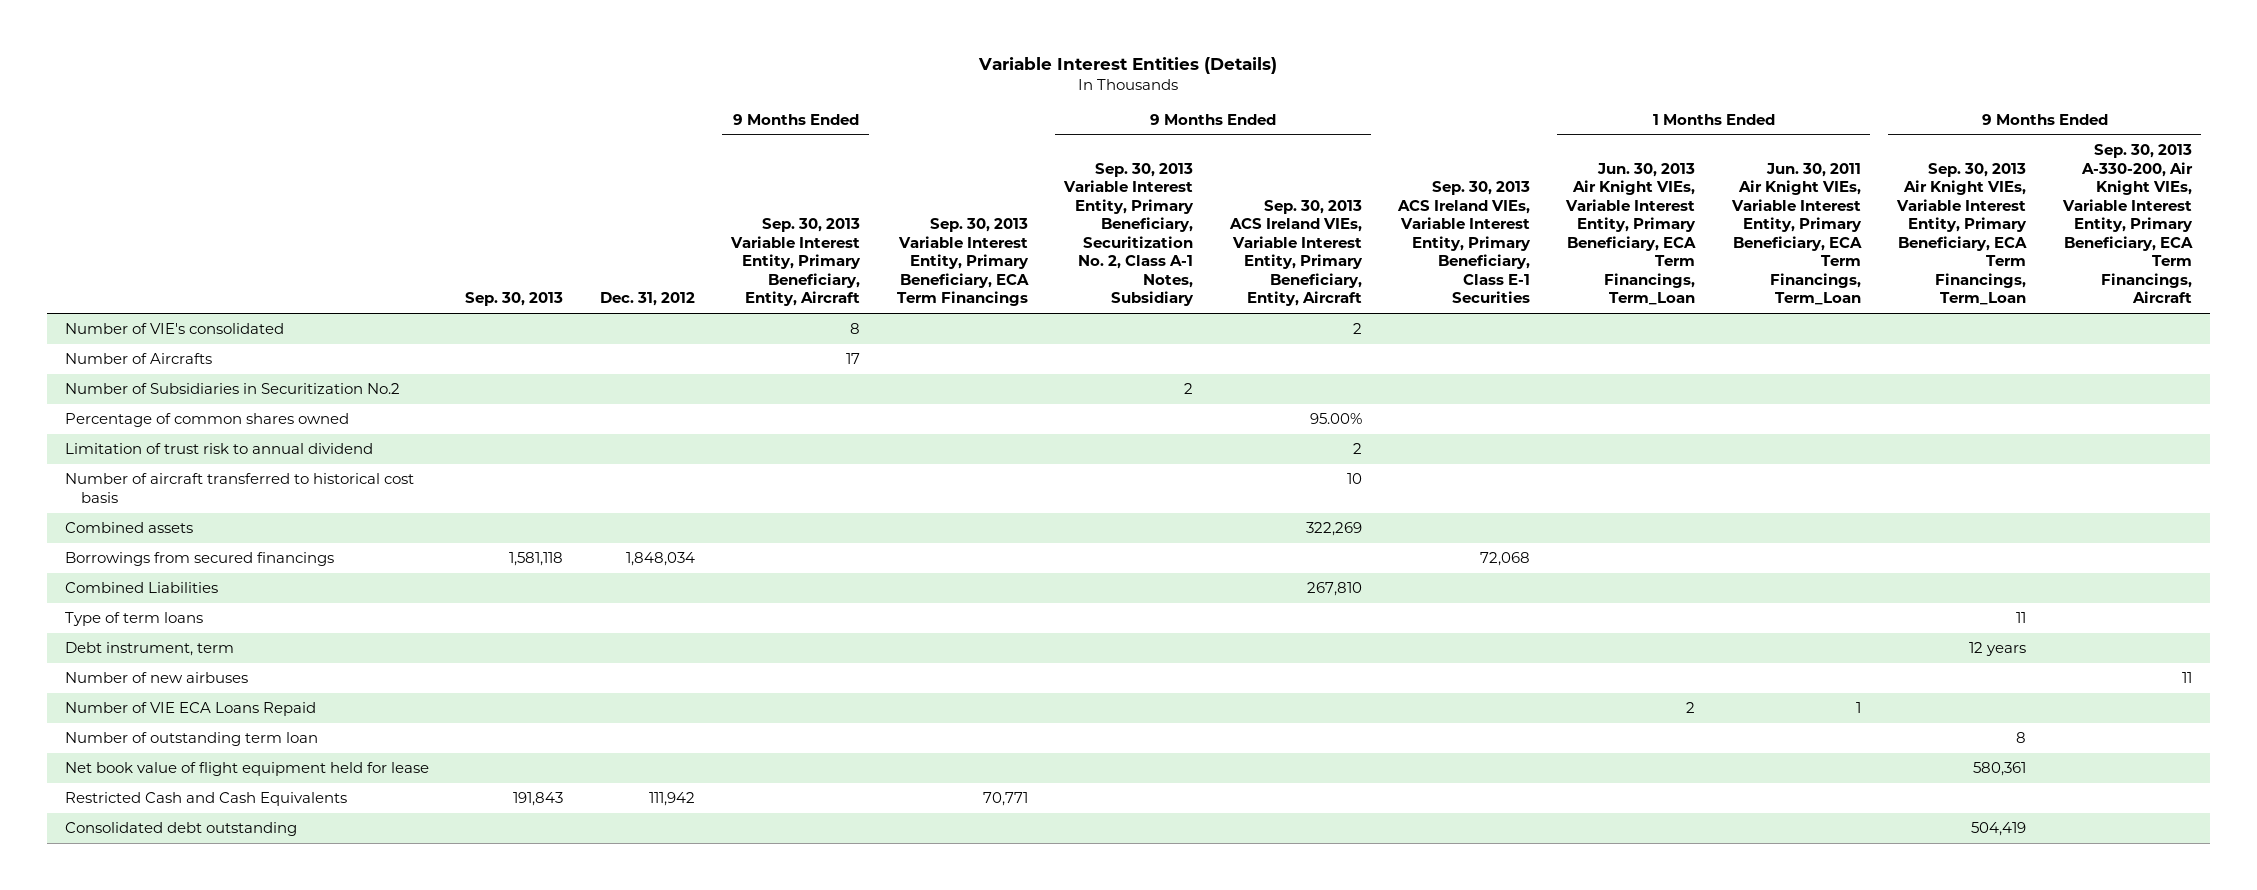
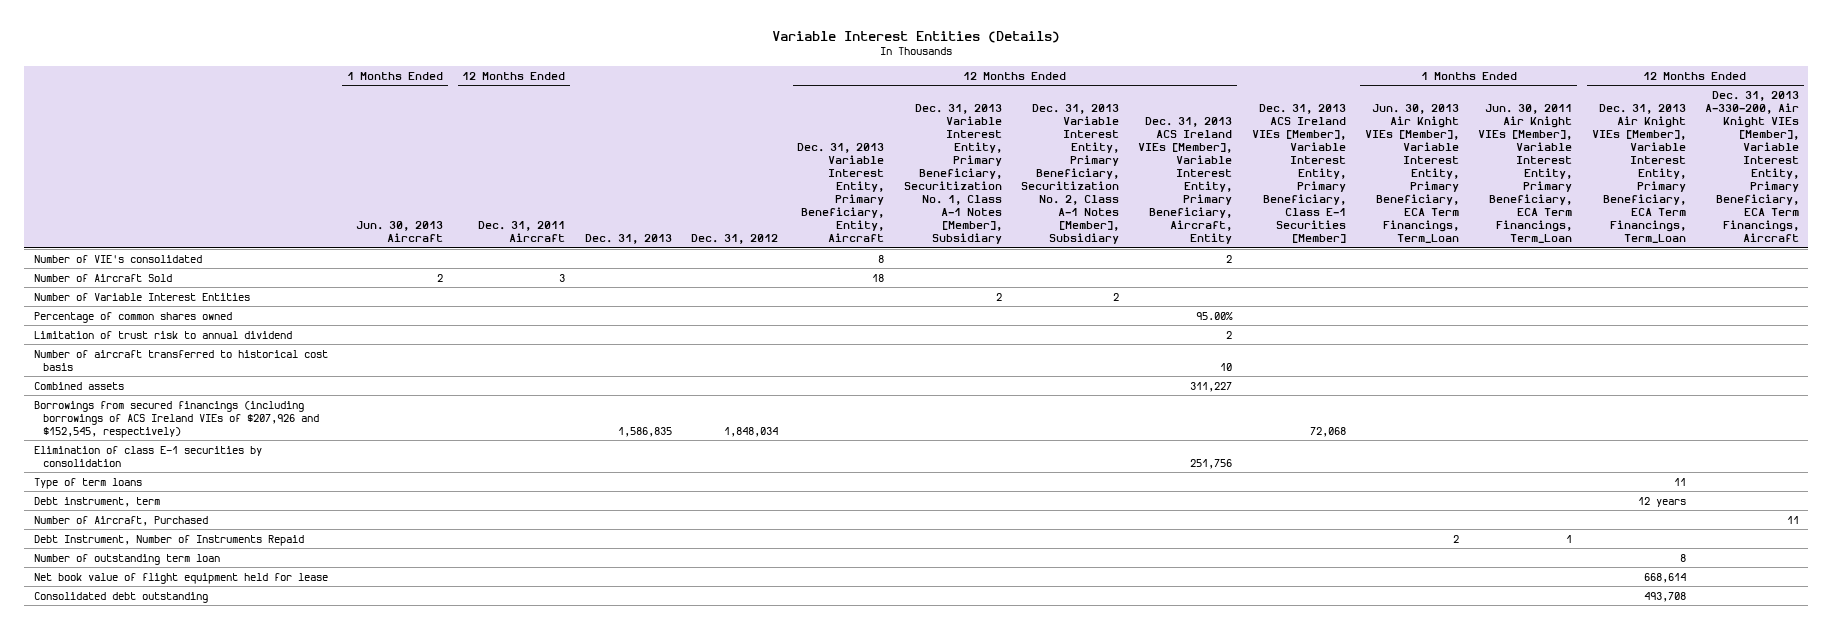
- | Sep. 30, 2013 | Dec. 31, 2012 | 9 Months Ended Sep. 30, 2013 Variable Interest Entity, Primary Beneficiary, Entity, Aircraft | Sep. 30, 2013 Variable Interest Entity, Primary Beneficiary, ECA Term Financings | 9 Months Ended Sep. 30, 2013 Variable Interest Entity, Primary Beneficiary, Securitization No. 2, Class A-1 Notes, Subsidiary | 9 Months Ended Sep. 30, 2013 ACS Ireland VIEs, Variable Interest Entity, Primary Beneficiary, Entity, Aircraft | Sep. 30, 2013 ACS Ireland VIEs, Variable Interest Entity, Primary Beneficiary, Class E-1 Securities | 1 Months Ended Jun. 30, 2013 Air Knight VIEs, Variable Interest Entity, Primary Beneficiary, ECA Term Financings, Term_Loan | 1 Months Ended Jun. 30, 2011 Air Knight VIEs, Variable Interest Entity, Primary Beneficiary, ECA Term Financings, Term_Loan | 9 Months Ended Sep. 30, 2013 Air Knight VIEs, Variable Interest Entity, Primary Beneficiary, ECA Term Financings, Term_Loan | 9 Months Ended Sep. 30, 2013 A-330-200, Air Knight VIEs, Variable Interest Entity, Primary Beneficiary, ECA Term Financings, Aircraft
+ | 1 Months Ended Jun. 30, 2013 Aircraft | 12 Months Ended Dec. 31, 2011 Aircraft | Dec. 31, 2013 | Dec. 31, 2012 | 12 Months Ended Dec. 31, 2013 Variable Interest Entity, Primary Beneficiary, Entity, Aircraft | 12 Months Ended Dec. 31, 2013 Variable Interest Entity, Primary Beneficiary, Securitization No. 1, Class A-1 Notes [Member], Subsidiary | 12 Months Ended Dec. 31, 2013 Variable Interest Entity, Primary Beneficiary, Securitization No. 2, Class A-1 Notes [Member], Subsidiary | 12 Months Ended Dec. 31, 2013 ACS Ireland VIEs [Member], Variable Interest Entity, Primary Beneficiary, Aircraft, Entity | Dec. 31, 2013 ACS Ireland VIEs [Member], Variable Interest Entity, Primary Beneficiary, Class E-1 Securities [Member] | 1 Months Ended Jun. 30, 2013 Air Knight VIEs [Member], Variable Interest Entity, Primary Beneficiary, ECA Term Financings, Term_Loan | 1 Months Ended Jun. 30, 2011 Air Knight VIEs [Member], Variable Interest Entity, Primary Beneficiary, ECA Term Financings, Term_Loan | 12 Months Ended Dec. 31, 2013 Air Knight VIEs [Member], Variable Interest Entity, Primary Beneficiary, ECA Term Financings, Term_Loan | 12 Months Ended Dec. 31, 2013 A-330-200, Air Knight VIEs [Member], Variable Interest Entity, Primary Beneficiary, ECA Term Financings, Aircraft
- Number of Aircrafts | | | 17 | | | | | | | |
- Number of Subsidiaries in Securitization No.2 | | | | | 2 | | | | | |
+ Number of Aircraft Sold | 2 | 3 | | | 18 | | | | | | | |
+ Number of Variable Interest Entities | | | | | | 2 | 2 | | | | | |
- Borrowings from secured financings | 1,581,118 | 1,848,034 | | | | | 72,068 | | | |
- Combined Liabilities | | | | | | 267,810 | | | | |
+ Borrowings from secured financings (including borrowings of ACS Ireland VIEs of $207,926 and $152,545, respectively) | | | 1,586,835 | 1,848,034 | | | | | 72,068 | | | |
+ Elimination of class E-1 securities by consolidation | | | | | | | | 251,756 | | | | |
- Number of new airbuses | | | | | | | | | | | 11
- Number of VIE ECA Loans Repaid | | | | | | | | 2 | 1 | |
+ Number of Aircraft, Purchased | | | | | | | | | | | | | 11
+ Debt Instrument, Number of Instruments Repaid | | | | | | | | | | 2 | 1 | |
- Restricted Cash and Cash Equivalents | 191,843 | 111,942 | | 70,771 | | | | | | |

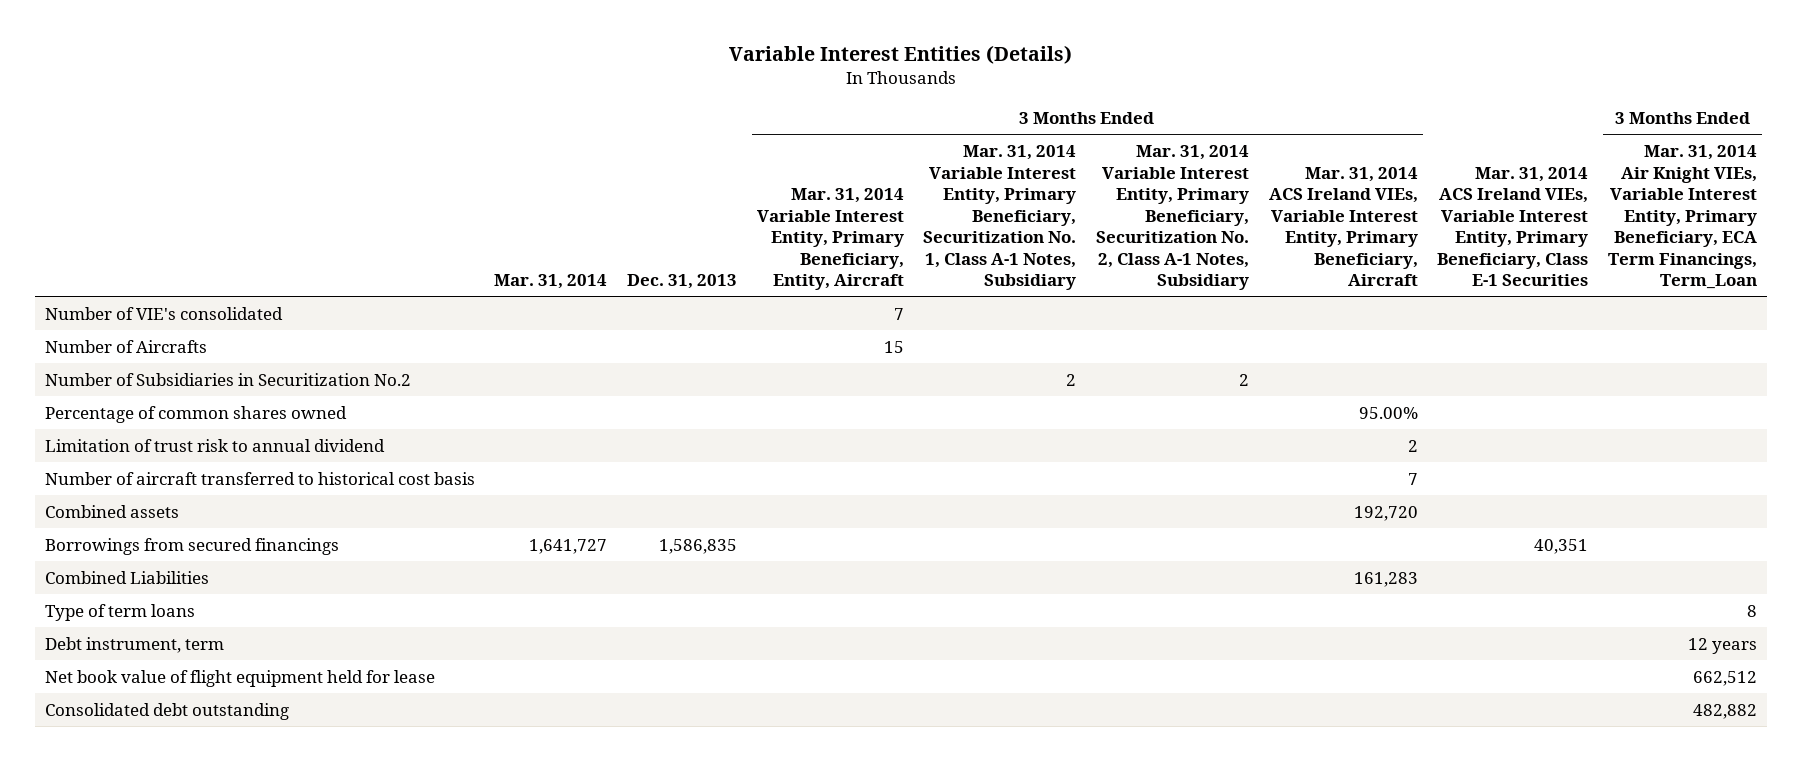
- | 1 Months Ended Jun. 30, 2013 Aircraft | 12 Months Ended Dec. 31, 2011 Aircraft | Dec. 31, 2013 | Dec. 31, 2012 | 12 Months Ended Dec. 31, 2013 Variable Interest Entity, Primary Beneficiary, Entity, Aircraft | 12 Months Ended Dec. 31, 2013 Variable Interest Entity, Primary Beneficiary, Securitization No. 1, Class A-1 Notes [Member], Subsidiary | 12 Months Ended Dec. 31, 2013 Variable Interest Entity, Primary Beneficiary, Securitization No. 2, Class A-1 Notes [Member], Subsidiary | 12 Months Ended Dec. 31, 2013 ACS Ireland VIEs [Member], Variable Interest Entity, Primary Beneficiary, Aircraft, Entity | Dec. 31, 2013 ACS Ireland VIEs [Member], Variable Interest Entity, Primary Beneficiary, Class E-1 Securities [Member] | 1 Months Ended Jun. 30, 2013 Air Knight VIEs [Member], Variable Interest Entity, Primary Beneficiary, ECA Term Financings, Term_Loan | 1 Months Ended Jun. 30, 2011 Air Knight VIEs [Member], Variable Interest Entity, Primary Beneficiary, ECA Term Financings, Term_Loan | 12 Months Ended Dec. 31, 2013 Air Knight VIEs [Member], Variable Interest Entity, Primary Beneficiary, ECA Term Financings, Term_Loan | 12 Months Ended Dec. 31, 2013 A-330-200, Air Knight VIEs [Member], Variable Interest Entity, Primary Beneficiary, ECA Term Financings, Aircraft
+ | Mar. 31, 2014 | Dec. 31, 2013 | 3 Months Ended Mar. 31, 2014 Variable Interest Entity, Primary Beneficiary, Entity, Aircraft | 3 Months Ended Mar. 31, 2014 Variable Interest Entity, Primary Beneficiary, Securitization No. 1, Class A-1 Notes, Subsidiary | 3 Months Ended Mar. 31, 2014 Variable Interest Entity, Primary Beneficiary, Securitization No. 2, Class A-1 Notes, Subsidiary | 3 Months Ended Mar. 31, 2014 ACS Ireland VIEs, Variable Interest Entity, Primary Beneficiary, Aircraft | Mar. 31, 2014 ACS Ireland VIEs, Variable Interest Entity, Primary Beneficiary, Class E-1 Securities | 3 Months Ended Mar. 31, 2014 Air Knight VIEs, Variable Interest Entity, Primary Beneficiary, ECA Term Financings, Term_Loan
- Number of Aircraft Sold | 2 | 3 | | | 18 | | | | | | | |
- Number of Variable Interest Entities | | | | | | 2 | 2 | | | | | |
+ Number of Aircrafts | | | 15 | | | | |
+ Number of Subsidiaries in Securitization No.2 | | | | 2 | 2 | | |
- Borrowings from secured financings (including borrowings of ACS Ireland VIEs of $207,926 and $152,545, respectively) | | | 1,586,835 | 1,848,034 | | | | | 72,068 | | | |
- Elimination of class E-1 securities by consolidation | | | | | | | | 251,756 | | | | |
+ Borrowings from secured financings | 1,641,727 | 1,586,835 | | | | | 40,351 |
+ Combined Liabilities | | | | | | 161,283 | |
- Number of Aircraft, Purchased | | | | | | | | | | | | | 11
- Debt Instrument, Number of Instruments Repaid | | | | | | | | | | 2 | 1 | |
- Number of outstanding term loan | | | | | | | | | | | | 8 |

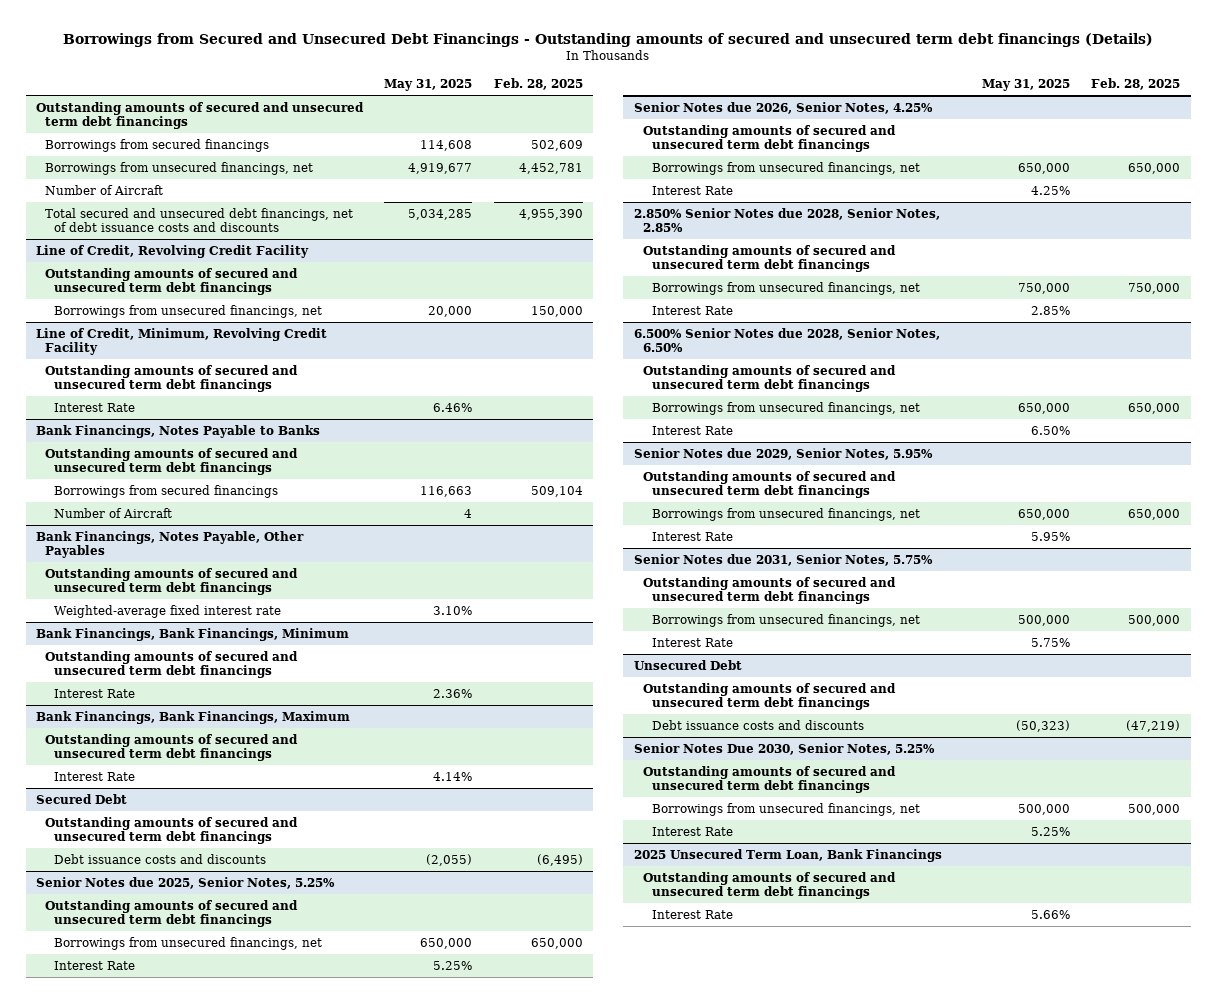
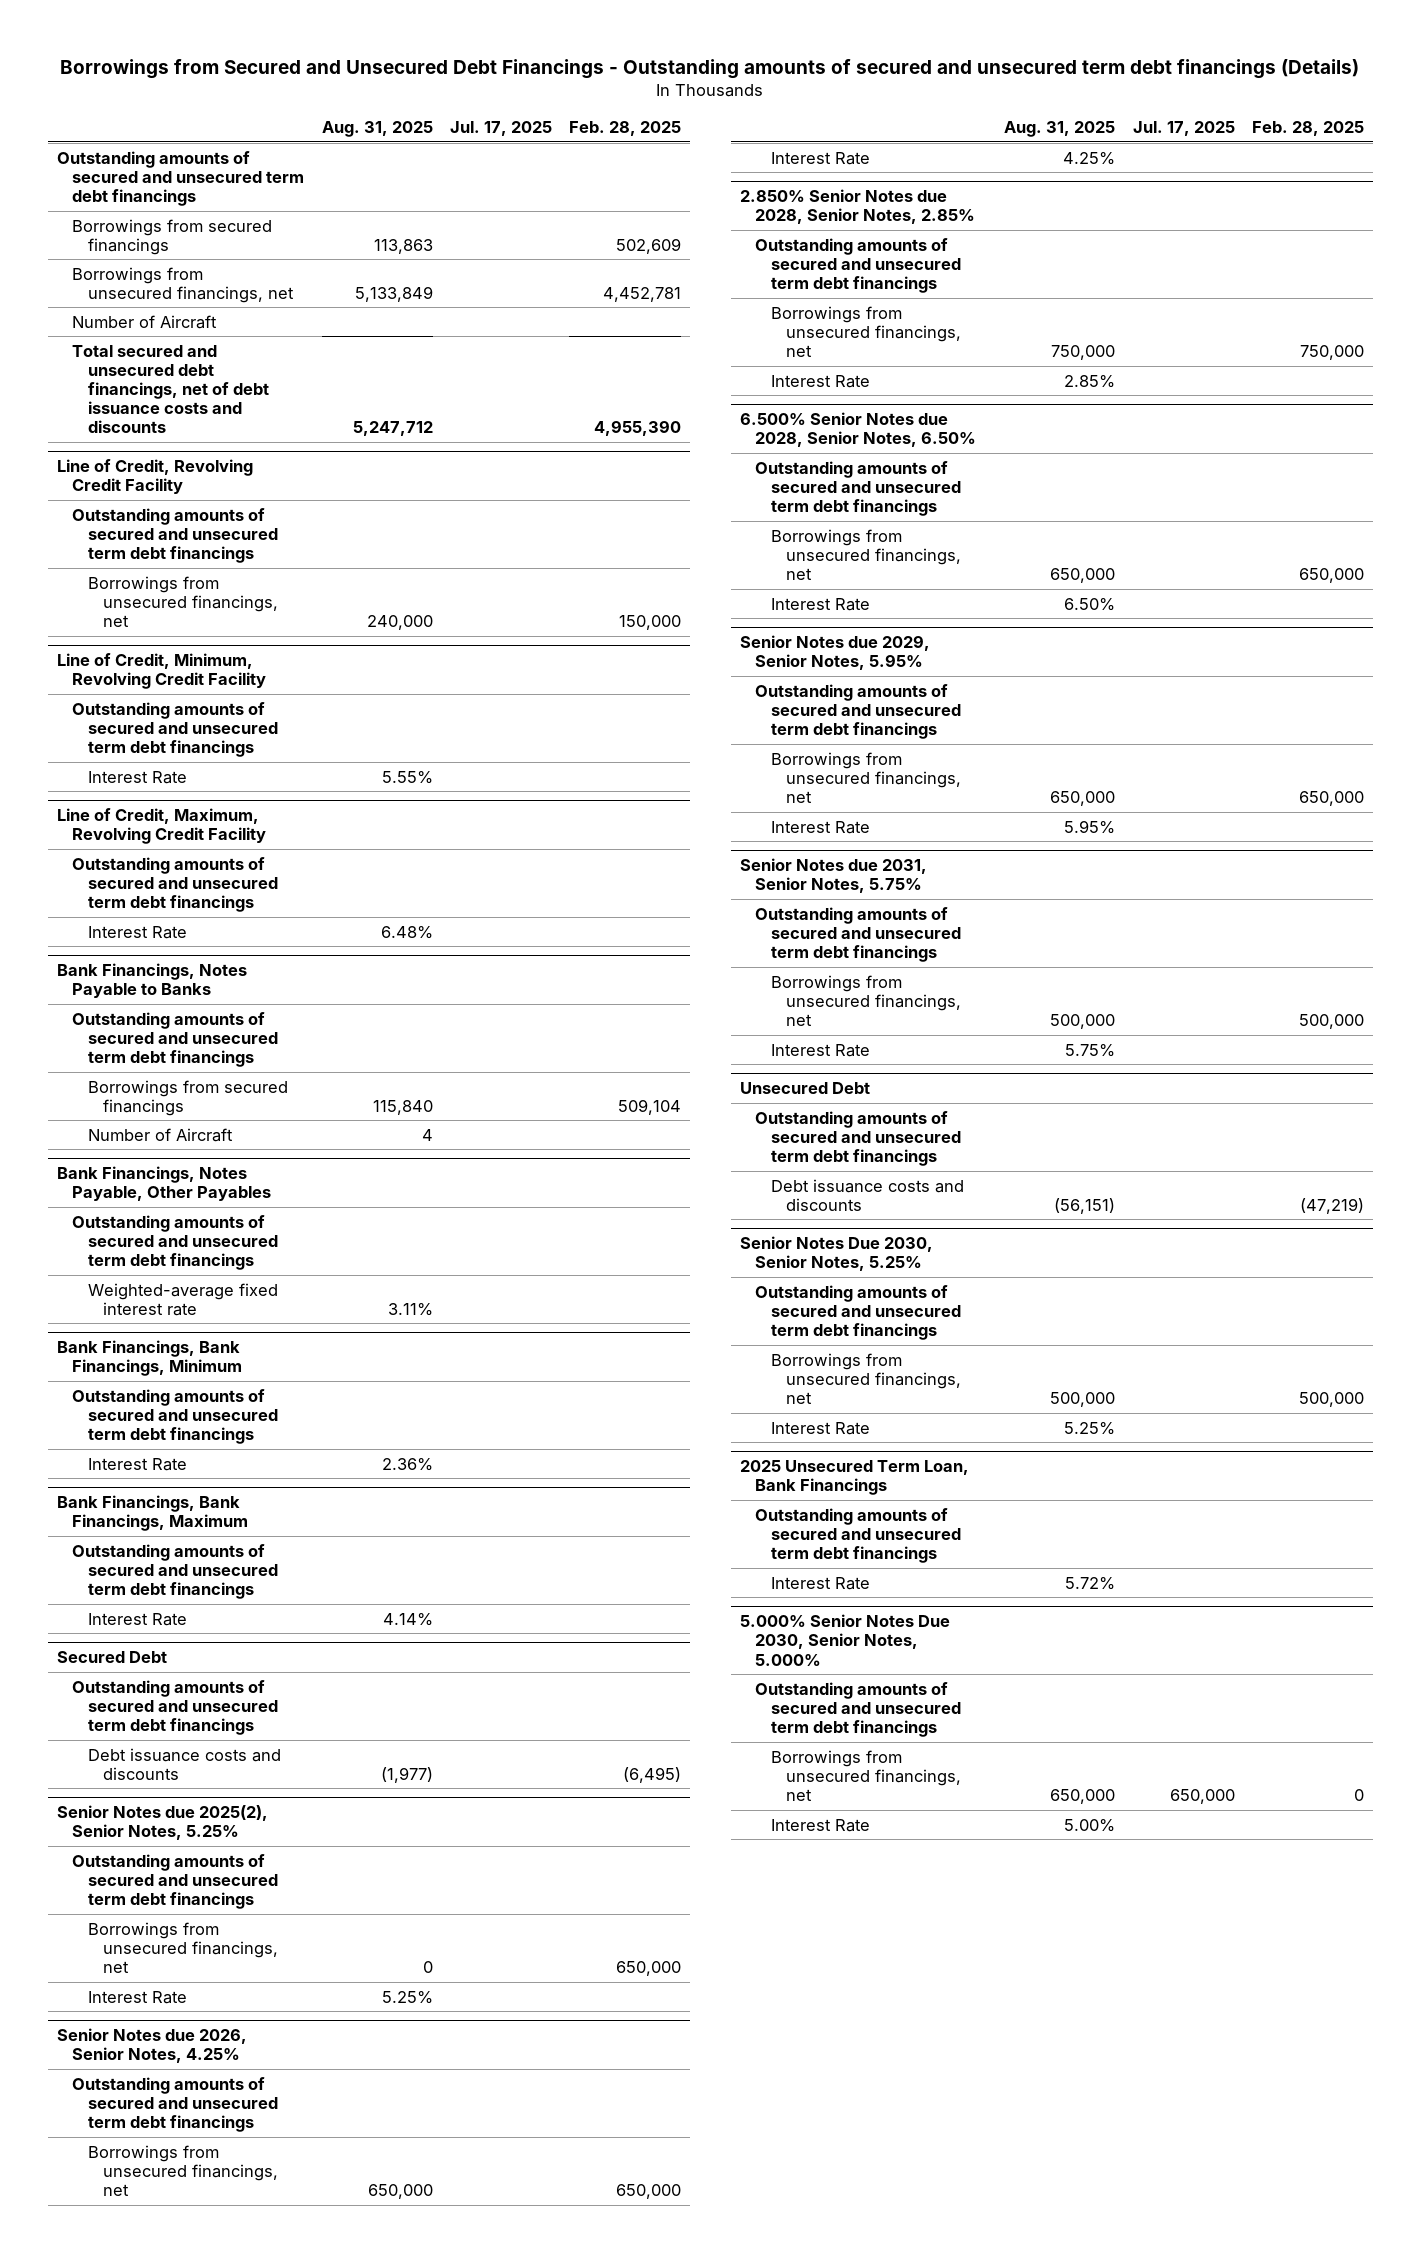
- | May 31, 2025 | Feb. 28, 2025
+ | Aug. 31, 2025 | Jul. 17, 2025 | Feb. 28, 2025
+ Line of Credit, Maximum, Revolving Credit Facility
+ Outstanding amounts of secured and unsecured term debt financings
+ Interest Rate | 6.48% | |
- Senior Notes due 2025, Senior Notes, 5.25%
+ Senior Notes due 2025(2), Senior Notes, 5.25%
+ 5.000% Senior Notes Due 2030, Senior Notes, 5.000%
+ Outstanding amounts of secured and unsecured term debt financings
+ Borrowings from unsecured financings, net | 650,000 | 650,000 | 0
+ Interest Rate | 5.00% | |

